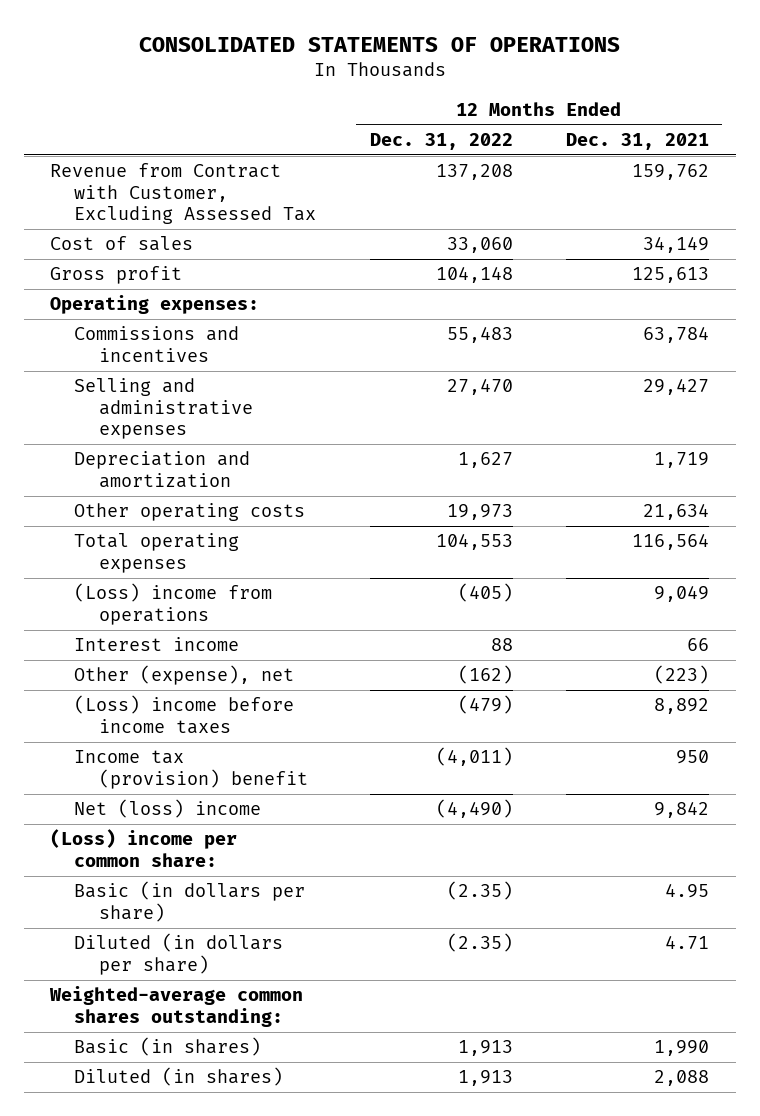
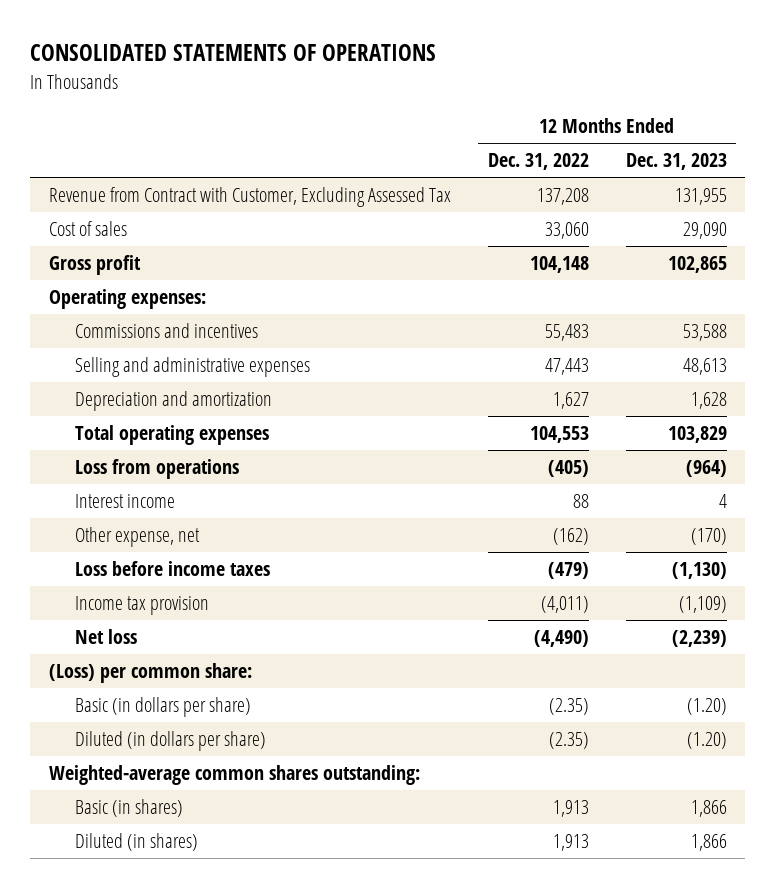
- | 12 Months Ended Dec. 31, 2022 | 12 Months Ended Dec. 31, 2021
+ | 12 Months Ended Dec. 31, 2022 | 12 Months Ended Dec. 31, 2023
- Selling and administrative expenses | 27,470 | 29,427
+ Selling and administrative expenses | 47,443 | 48,613
- Other operating costs | 19,973 | 21,634
- (Loss) income from operations | (405) | 9,049
+ Loss from operations | (405) | (964)
- Other (expense), net | (162) | (223)
- (Loss) income before income taxes | (479) | 8,892
- Income tax (provision) benefit | (4,011) | 950
- Net (loss) income | (4,490) | 9,842
- (Loss) income per common share:
+ Other expense, net | (162) | (170)
+ Loss before income taxes | (479) | (1,130)
+ Income tax provision | (4,011) | (1,109)
+ Net loss | (4,490) | (2,239)
+ (Loss) per common share:

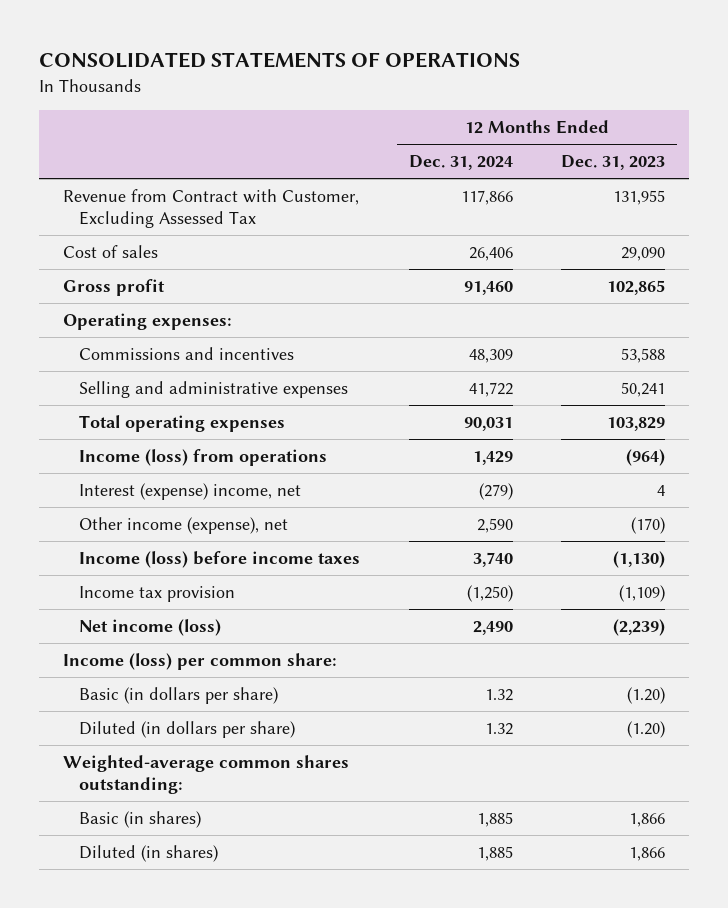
- | 12 Months Ended Dec. 31, 2022 | 12 Months Ended Dec. 31, 2023
+ | 12 Months Ended Dec. 31, 2024 | 12 Months Ended Dec. 31, 2023
- Selling and administrative expenses | 47,443 | 48,613
- Depreciation and amortization | 1,627 | 1,628
+ Selling and administrative expenses | 41,722 | 50,241
- Loss from operations | (405) | (964)
- Interest income | 88 | 4
- Other expense, net | (162) | (170)
- Loss before income taxes | (479) | (1,130)
+ Income (loss) from operations | 1,429 | (964)
+ Interest (expense) income, net | (279) | 4
+ Other income (expense), net | 2,590 | (170)
+ Income (loss) before income taxes | 3,740 | (1,130)
- Net loss | (4,490) | (2,239)
- (Loss) per common share:
+ Net income (loss) | 2,490 | (2,239)
+ Income (loss) per common share:

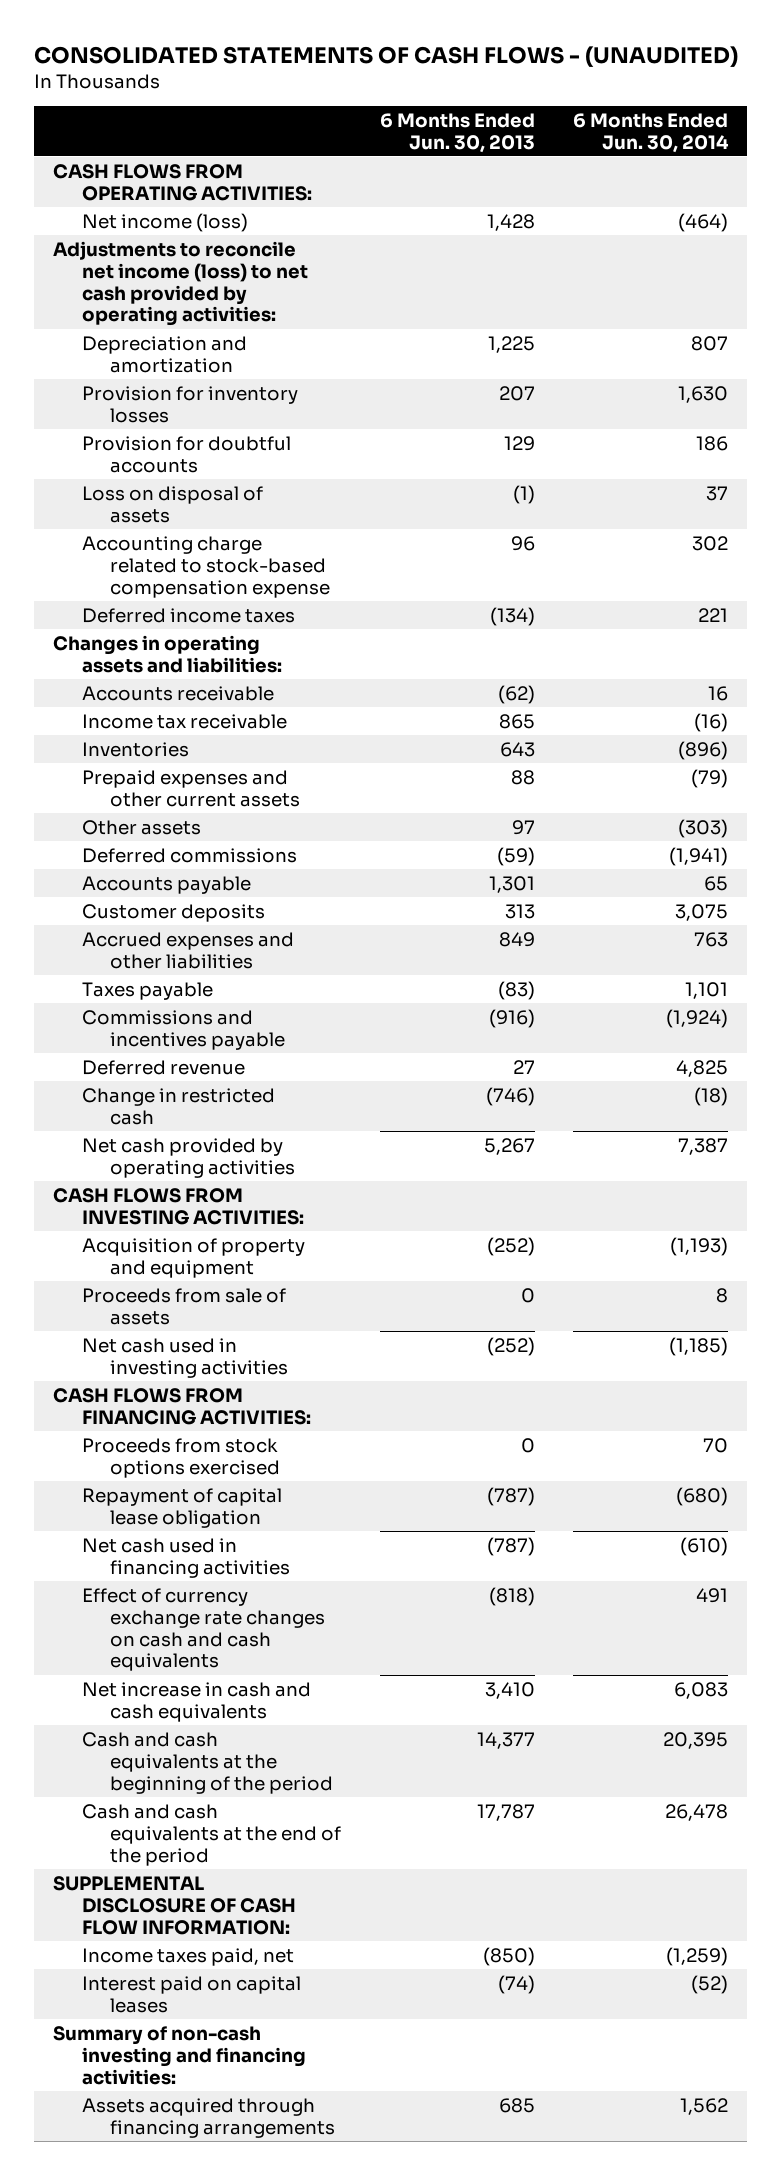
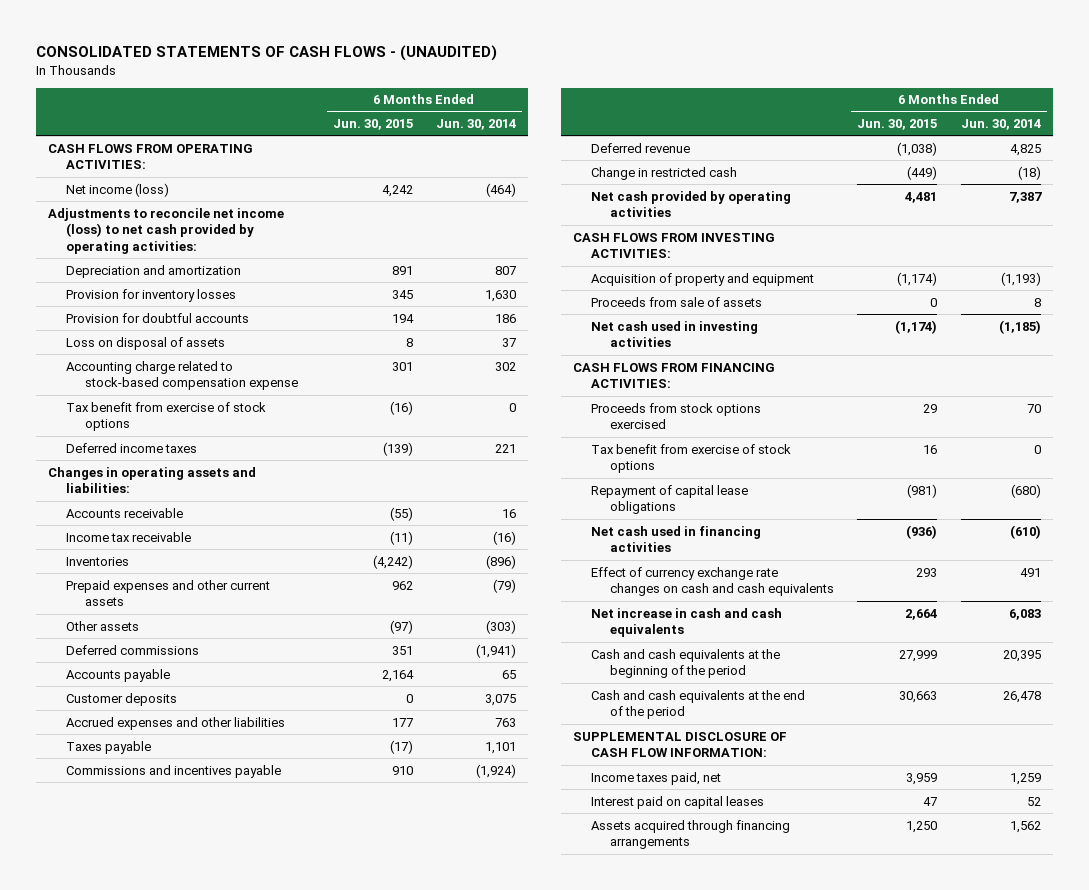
- | 6 Months Ended Jun. 30, 2013 | 6 Months Ended Jun. 30, 2014
+ | 6 Months Ended Jun. 30, 2015 | 6 Months Ended Jun. 30, 2014
+ Tax benefit from exercise of stock options | (16) | 0
- Repayment of capital lease obligation | (787) | (680)
+ Tax benefit from exercise of stock options | 16 | 0
+ Repayment of capital lease obligations | (981) | (680)
- Income taxes paid, net | (850) | (1,259)
- Interest paid on capital leases | (74) | (52)
- Summary of non-cash investing and financing activities:
+ Income taxes paid, net | 3,959 | 1,259
+ Interest paid on capital leases | 47 | 52

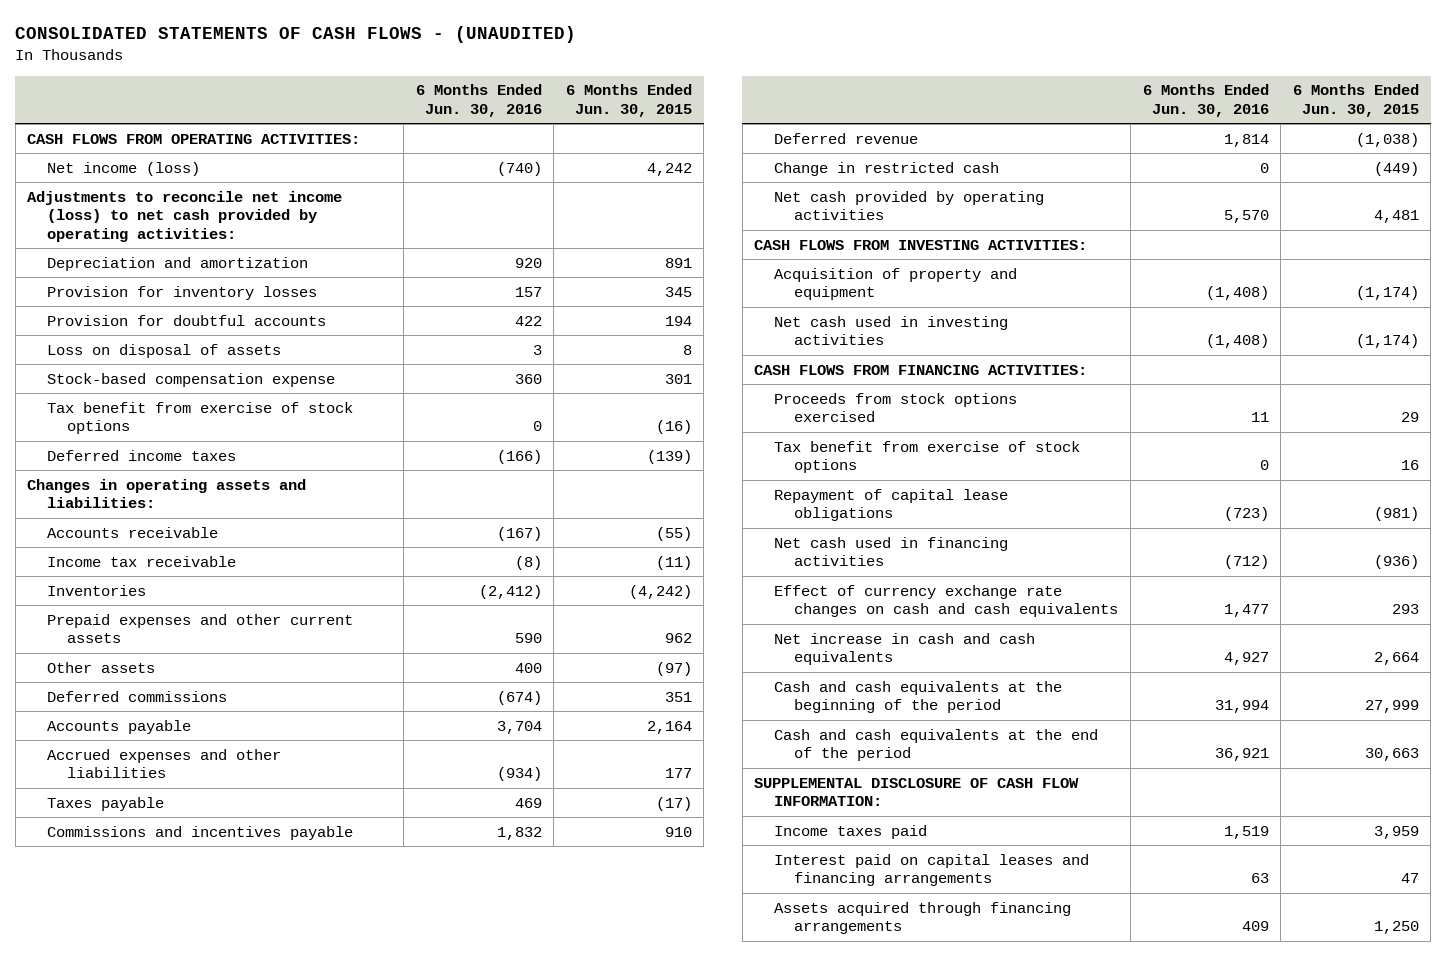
- | 6 Months Ended Jun. 30, 2015 | 6 Months Ended Jun. 30, 2014
+ | 6 Months Ended Jun. 30, 2016 | 6 Months Ended Jun. 30, 2015
- Accounting charge related to stock-based compensation expense | 301 | 302
+ Stock-based compensation expense | 360 | 301
- Customer deposits | 0 | 3,075
- Proceeds from sale of assets | 0 | 8
- Income taxes paid, net | 3,959 | 1,259
- Interest paid on capital leases | 47 | 52
+ Income taxes paid | 1,519 | 3,959
+ Interest paid on capital leases and financing arrangements | 63 | 47

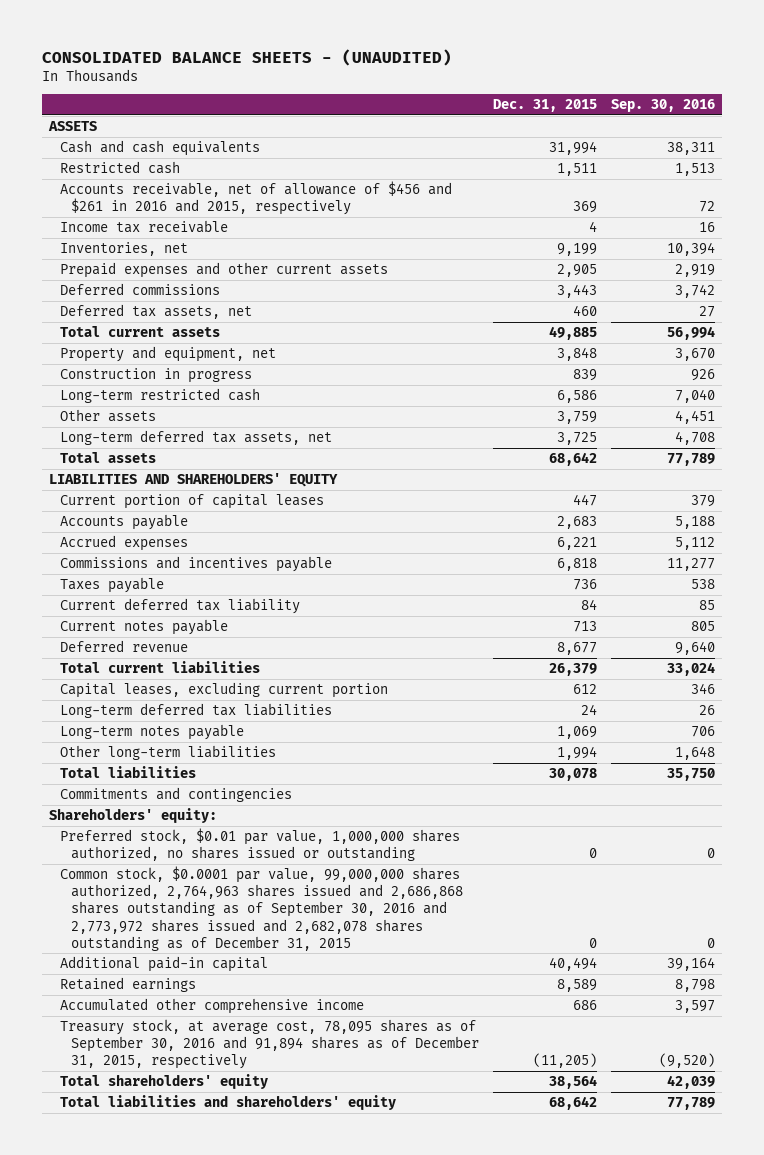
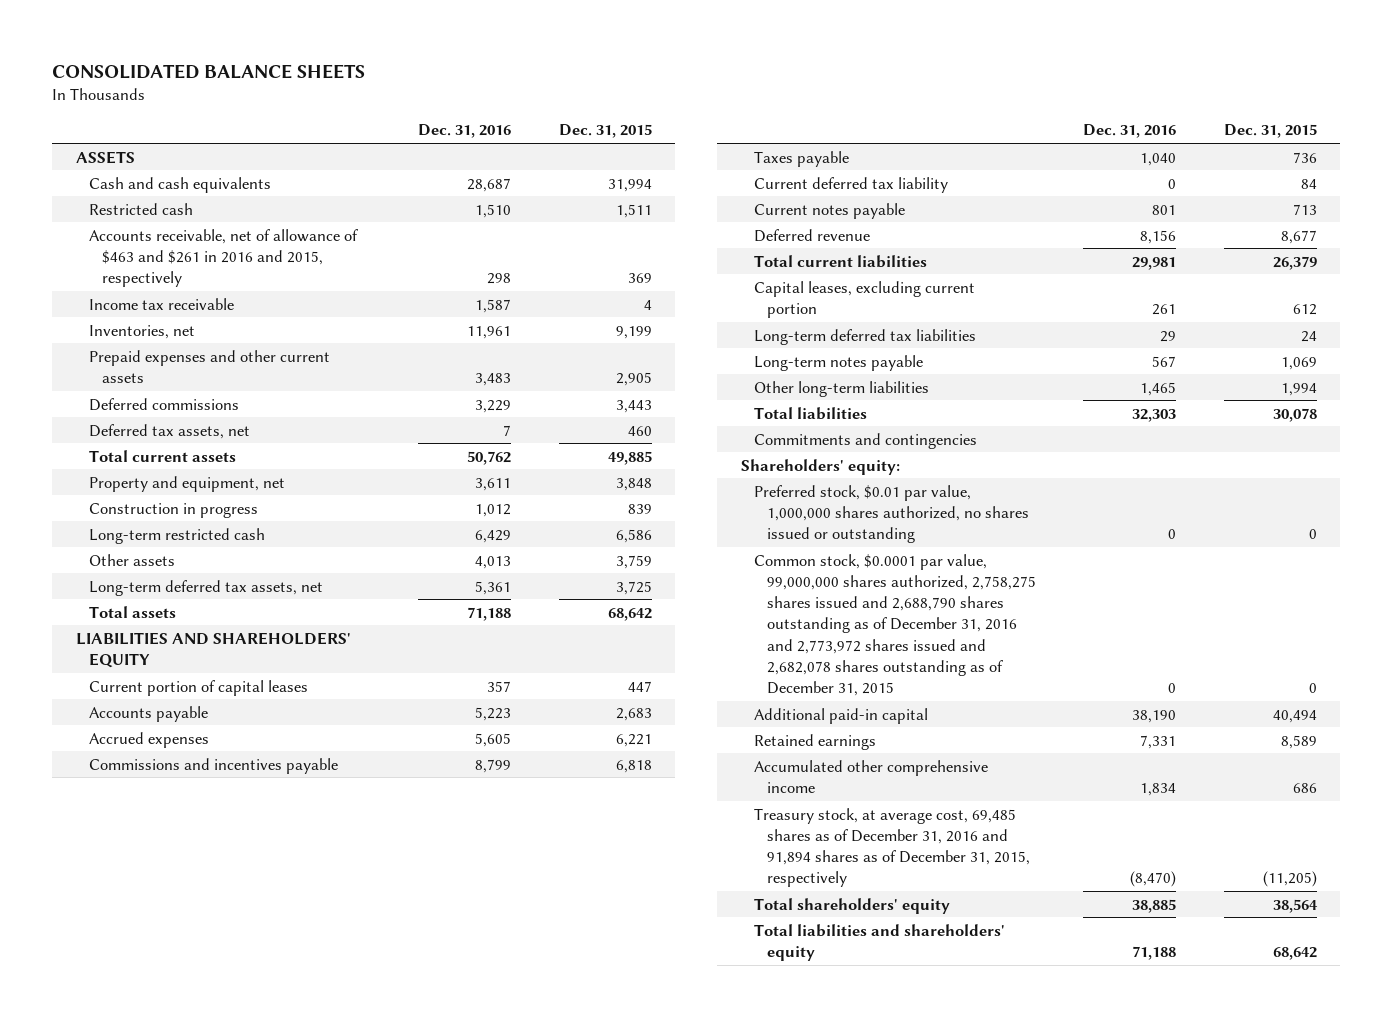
- CONSOLIDATED BALANCE SHEETS - (UNAUDITED)
+ CONSOLIDATED BALANCE SHEETS
- | Dec. 31, 2015 | Sep. 30, 2016
+ | Dec. 31, 2016 | Dec. 31, 2015
- Accounts receivable, net of allowance of $456 and $261 in 2016 and 2015, respectively | 369 | 72
+ Accounts receivable, net of allowance of $463 and $261 in 2016 and 2015, respectively | 298 | 369
- Common stock, $0.0001 par value, 99,000,000 shares authorized, 2,764,963 shares issued and 2,686,868 shares outstanding as of September 30, 2016 and 2,773,972 shares issued and 2,682,078 shares outstanding as of December 31, 2015 | 0 | 0
+ Common stock, $0.0001 par value, 99,000,000 shares authorized, 2,758,275 shares issued and 2,688,790 shares outstanding as of December 31, 2016 and 2,773,972 shares issued and 2,682,078 shares outstanding as of December 31, 2015 | 0 | 0
- Treasury stock, at average cost, 78,095 shares as of September 30, 2016 and 91,894 shares as of December 31, 2015, respectively | (11,205) | (9,520)
+ Treasury stock, at average cost, 69,485 shares as of December 31, 2016 and 91,894 shares as of December 31, 2015, respectively | (8,470) | (11,205)

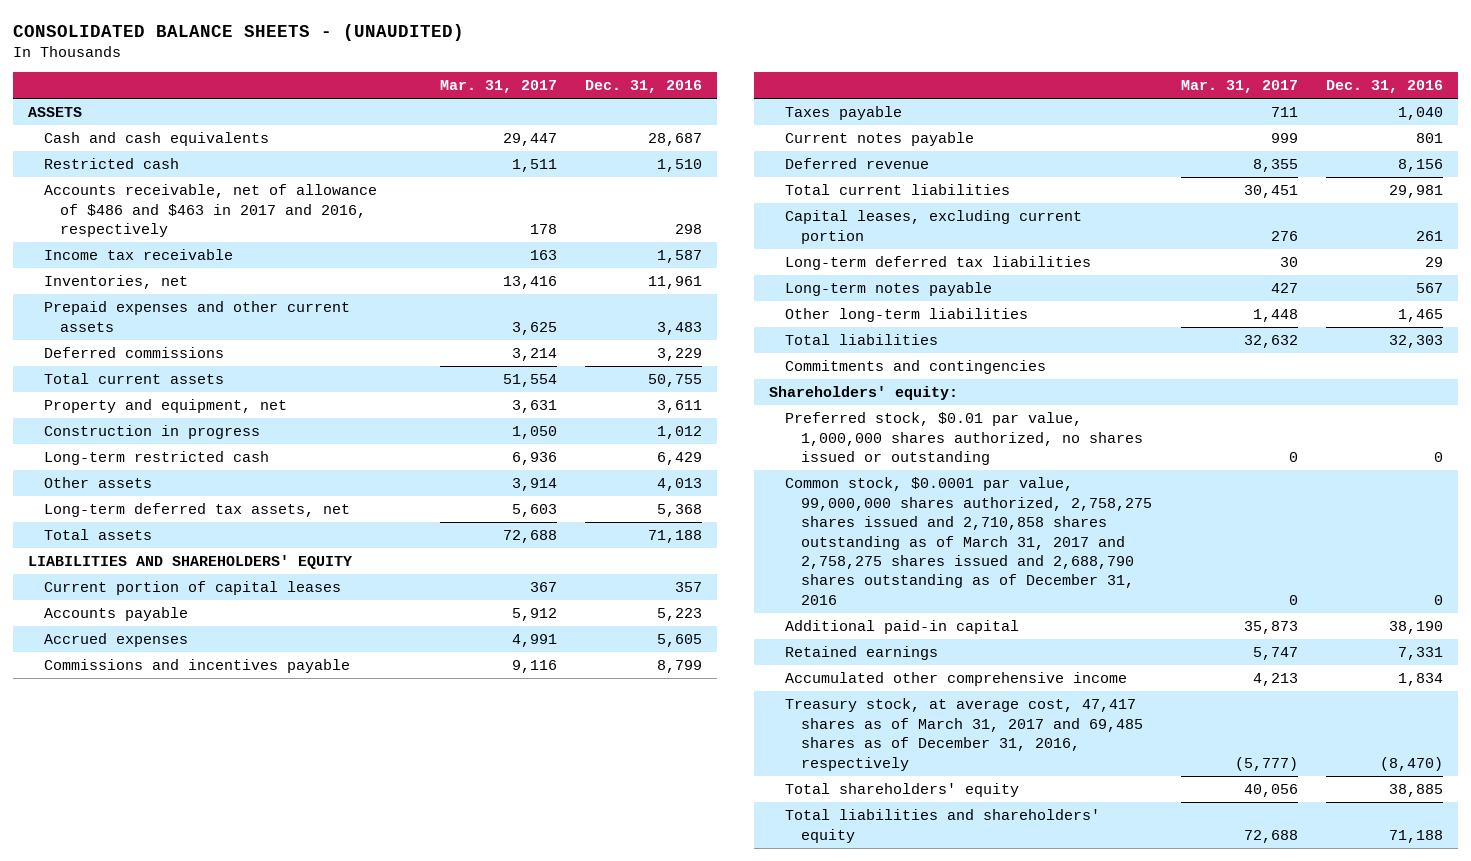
- CONSOLIDATED BALANCE SHEETS
+ CONSOLIDATED BALANCE SHEETS - (UNAUDITED)
- | Dec. 31, 2016 | Dec. 31, 2015
+ | Mar. 31, 2017 | Dec. 31, 2016
- Accounts receivable, net of allowance of $463 and $261 in 2016 and 2015, respectively | 298 | 369
+ Accounts receivable, net of allowance of $486 and $463 in 2017 and 2016, respectively | 178 | 298
- Deferred tax assets, net | 7 | 460
- Total current assets | 50,762 | 49,885
+ Total current assets | 51,554 | 50,755
- Long-term deferred tax assets, net | 5,361 | 3,725
+ Long-term deferred tax assets, net | 5,603 | 5,368
- Current deferred tax liability | 0 | 84
- Common stock, $0.0001 par value, 99,000,000 shares authorized, 2,758,275 shares issued and 2,688,790 shares outstanding as of December 31, 2016 and 2,773,972 shares issued and 2,682,078 shares outstanding as of December 31, 2015 | 0 | 0
+ Common stock, $0.0001 par value, 99,000,000 shares authorized, 2,758,275 shares issued and 2,710,858 shares outstanding as of March 31, 2017 and 2,758,275 shares issued and 2,688,790 shares outstanding as of December 31, 2016 | 0 | 0
- Treasury stock, at average cost, 69,485 shares as of December 31, 2016 and 91,894 shares as of December 31, 2015, respectively | (8,470) | (11,205)
+ Treasury stock, at average cost, 47,417 shares as of March 31, 2017 and 69,485 shares as of December 31, 2016, respectively | (5,777) | (8,470)

